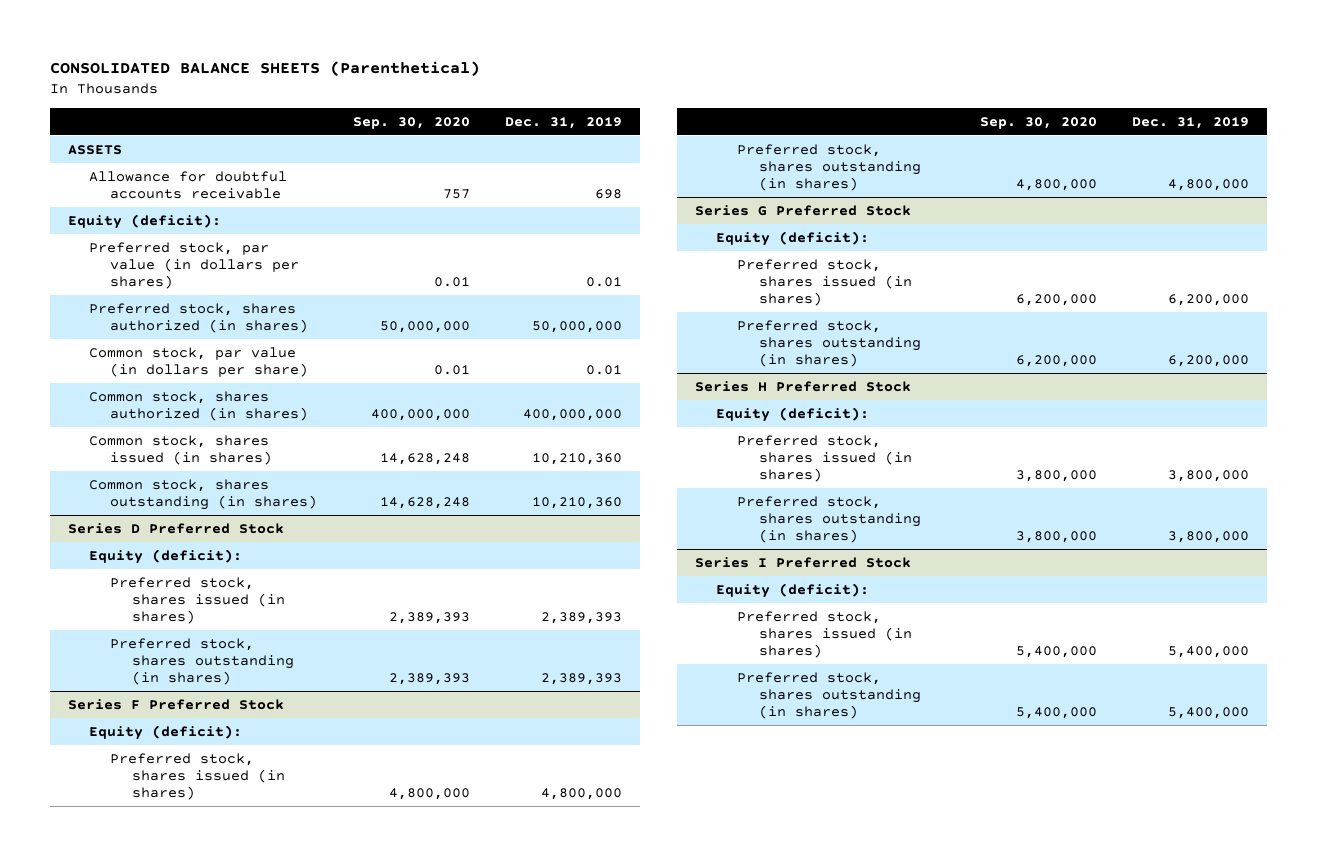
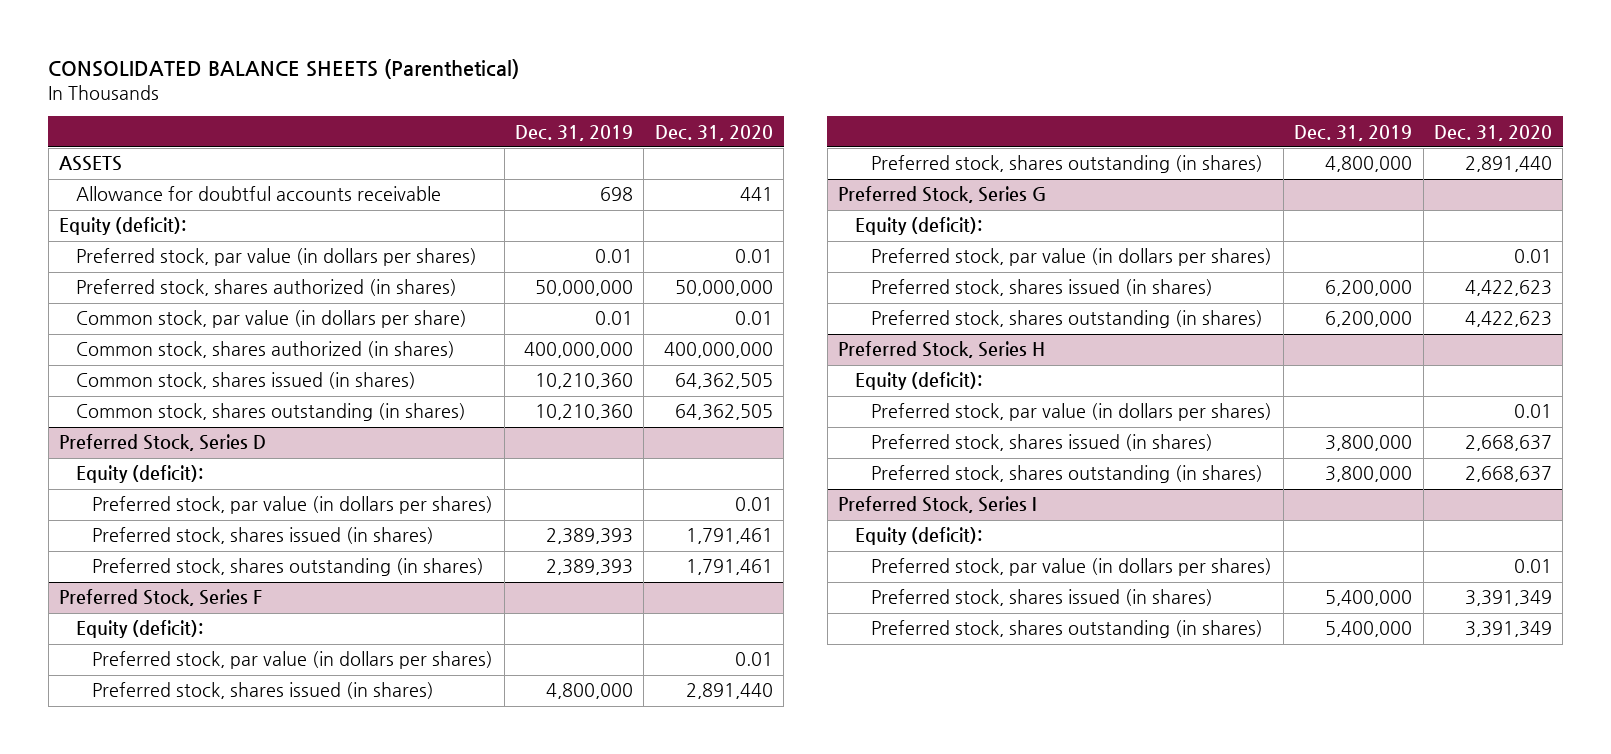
- | Sep. 30, 2020 | Dec. 31, 2019
+ | Dec. 31, 2019 | Dec. 31, 2020
- Series D Preferred Stock
+ Preferred Stock, Series D
+ Preferred stock, par value (in dollars per shares) | | 0.01
- Series F Preferred Stock
+ Preferred Stock, Series F
+ Preferred stock, par value (in dollars per shares) | | 0.01
- Series G Preferred Stock
+ Preferred Stock, Series G
+ Preferred stock, par value (in dollars per shares) | | 0.01
- Series H Preferred Stock
+ Preferred Stock, Series H
+ Preferred stock, par value (in dollars per shares) | | 0.01
- Series I Preferred Stock
+ Preferred Stock, Series I
+ Preferred stock, par value (in dollars per shares) | | 0.01

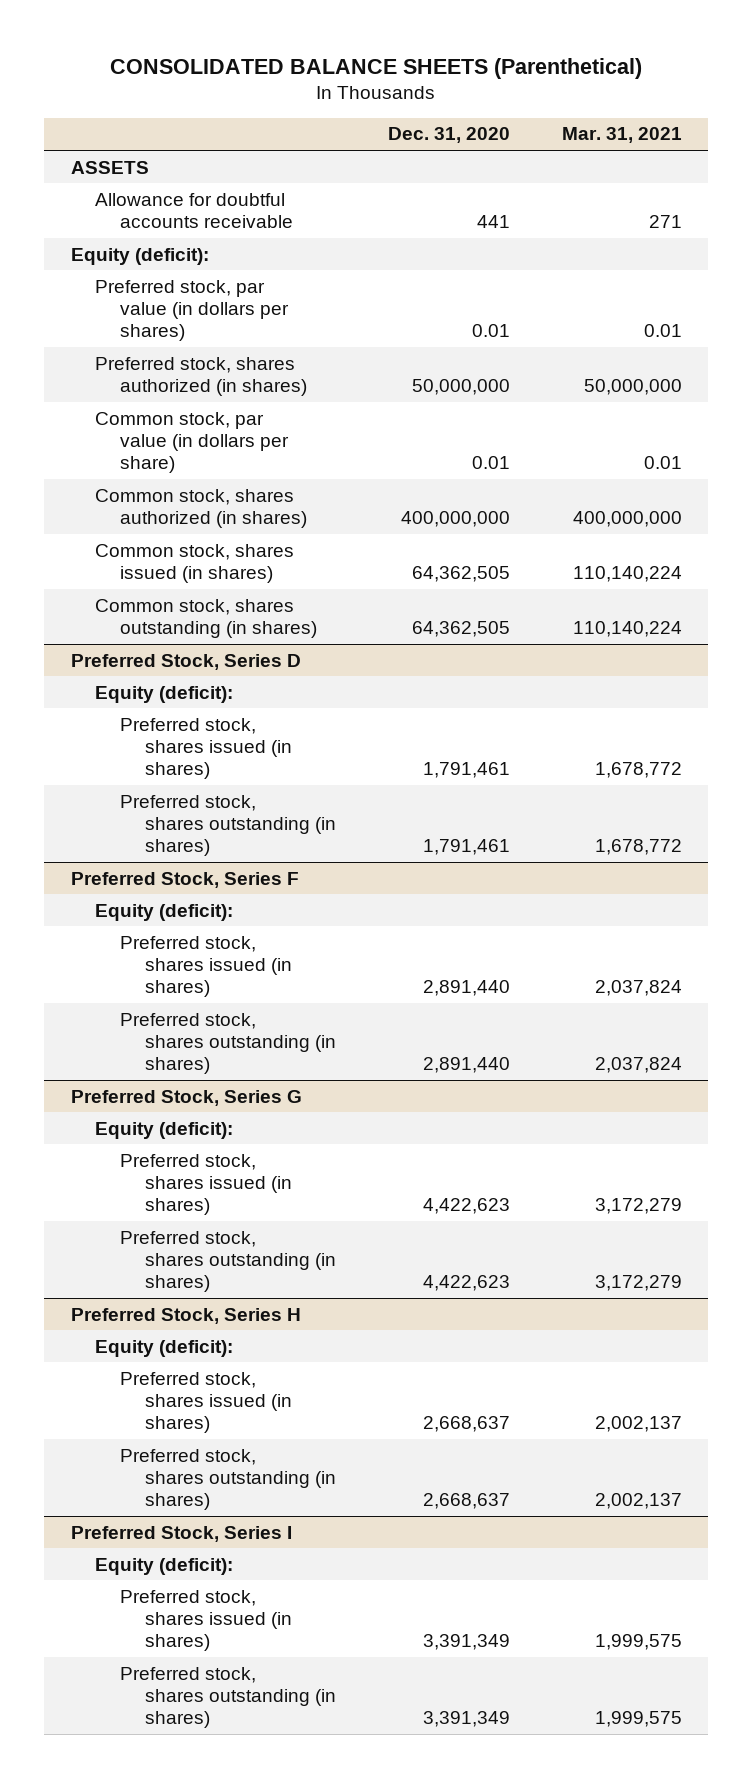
- | Dec. 31, 2019 | Dec. 31, 2020
+ | Dec. 31, 2020 | Mar. 31, 2021
@ Preferred Stock, Series D
- Preferred stock, par value (in dollars per shares) | | 0.01
@ Preferred Stock, Series F
- Preferred stock, par value (in dollars per shares) | | 0.01
@ Preferred Stock, Series G
- Preferred stock, par value (in dollars per shares) | | 0.01
@ Preferred Stock, Series H
- Preferred stock, par value (in dollars per shares) | | 0.01
@ Preferred Stock, Series I
- Preferred stock, par value (in dollars per shares) | | 0.01

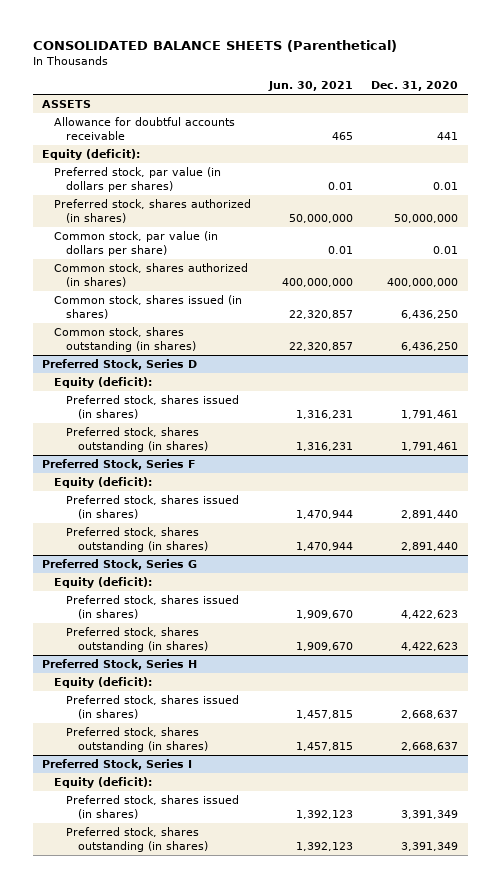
- | Dec. 31, 2020 | Mar. 31, 2021
+ | Jun. 30, 2021 | Dec. 31, 2020
- Common stock, shares issued (in shares) | 64,362,505 | 110,140,224
- Common stock, shares outstanding (in shares) | 64,362,505 | 110,140,224
+ Common stock, shares issued (in shares) | 22,320,857 | 6,436,250
+ Common stock, shares outstanding (in shares) | 22,320,857 | 6,436,250

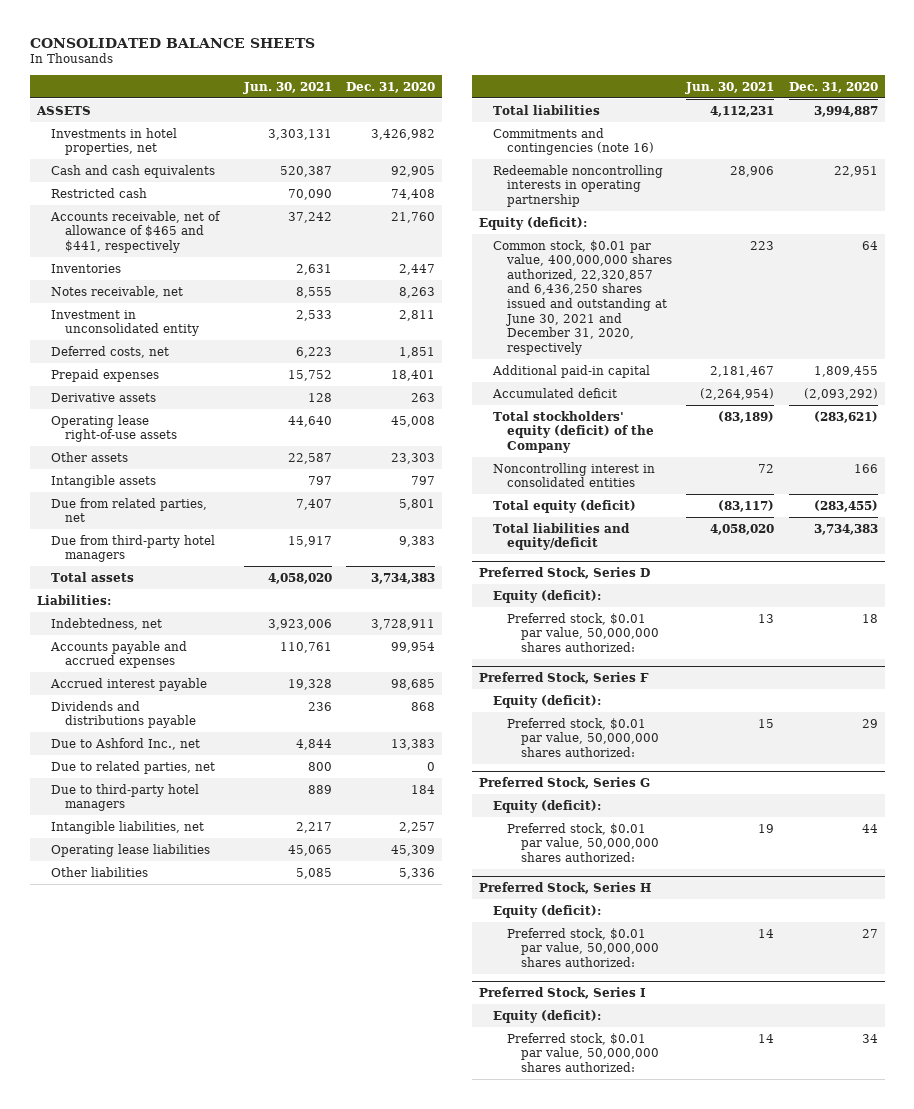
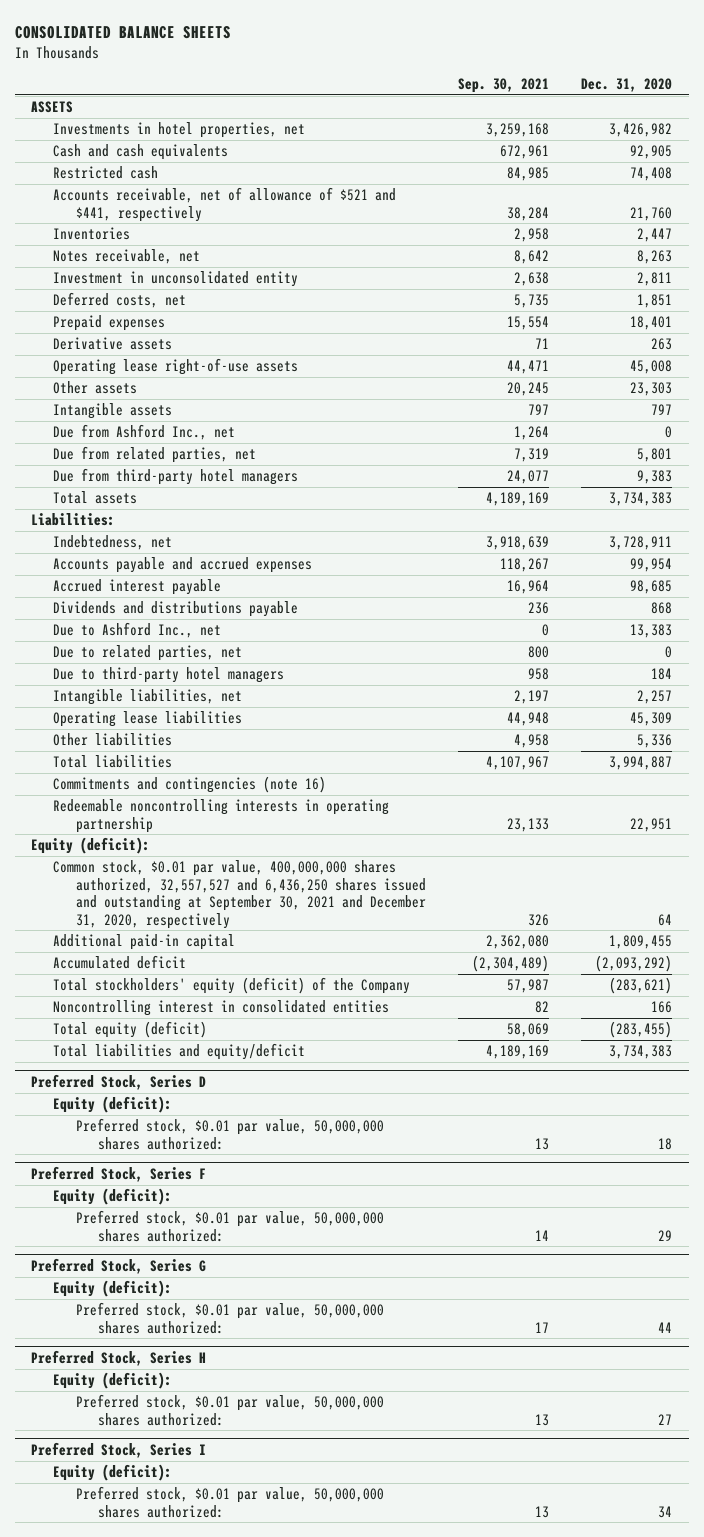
- | Jun. 30, 2021 | Dec. 31, 2020
+ | Sep. 30, 2021 | Dec. 31, 2020
- Accounts receivable, net of allowance of $465 and $441, respectively | 37,242 | 21,760
+ Accounts receivable, net of allowance of $521 and $441, respectively | 38,284 | 21,760
+ Due from Ashford Inc., net | 1,264 | 0
- Common stock, $0.01 par value, 400,000,000 shares authorized, 22,320,857 and 6,436,250 shares issued and outstanding at June 30, 2021 and December 31, 2020, respectively | 223 | 64
+ Common stock, $0.01 par value, 400,000,000 shares authorized, 32,557,527 and 6,436,250 shares issued and outstanding at September 30, 2021 and December 31, 2020, respectively | 326 | 64

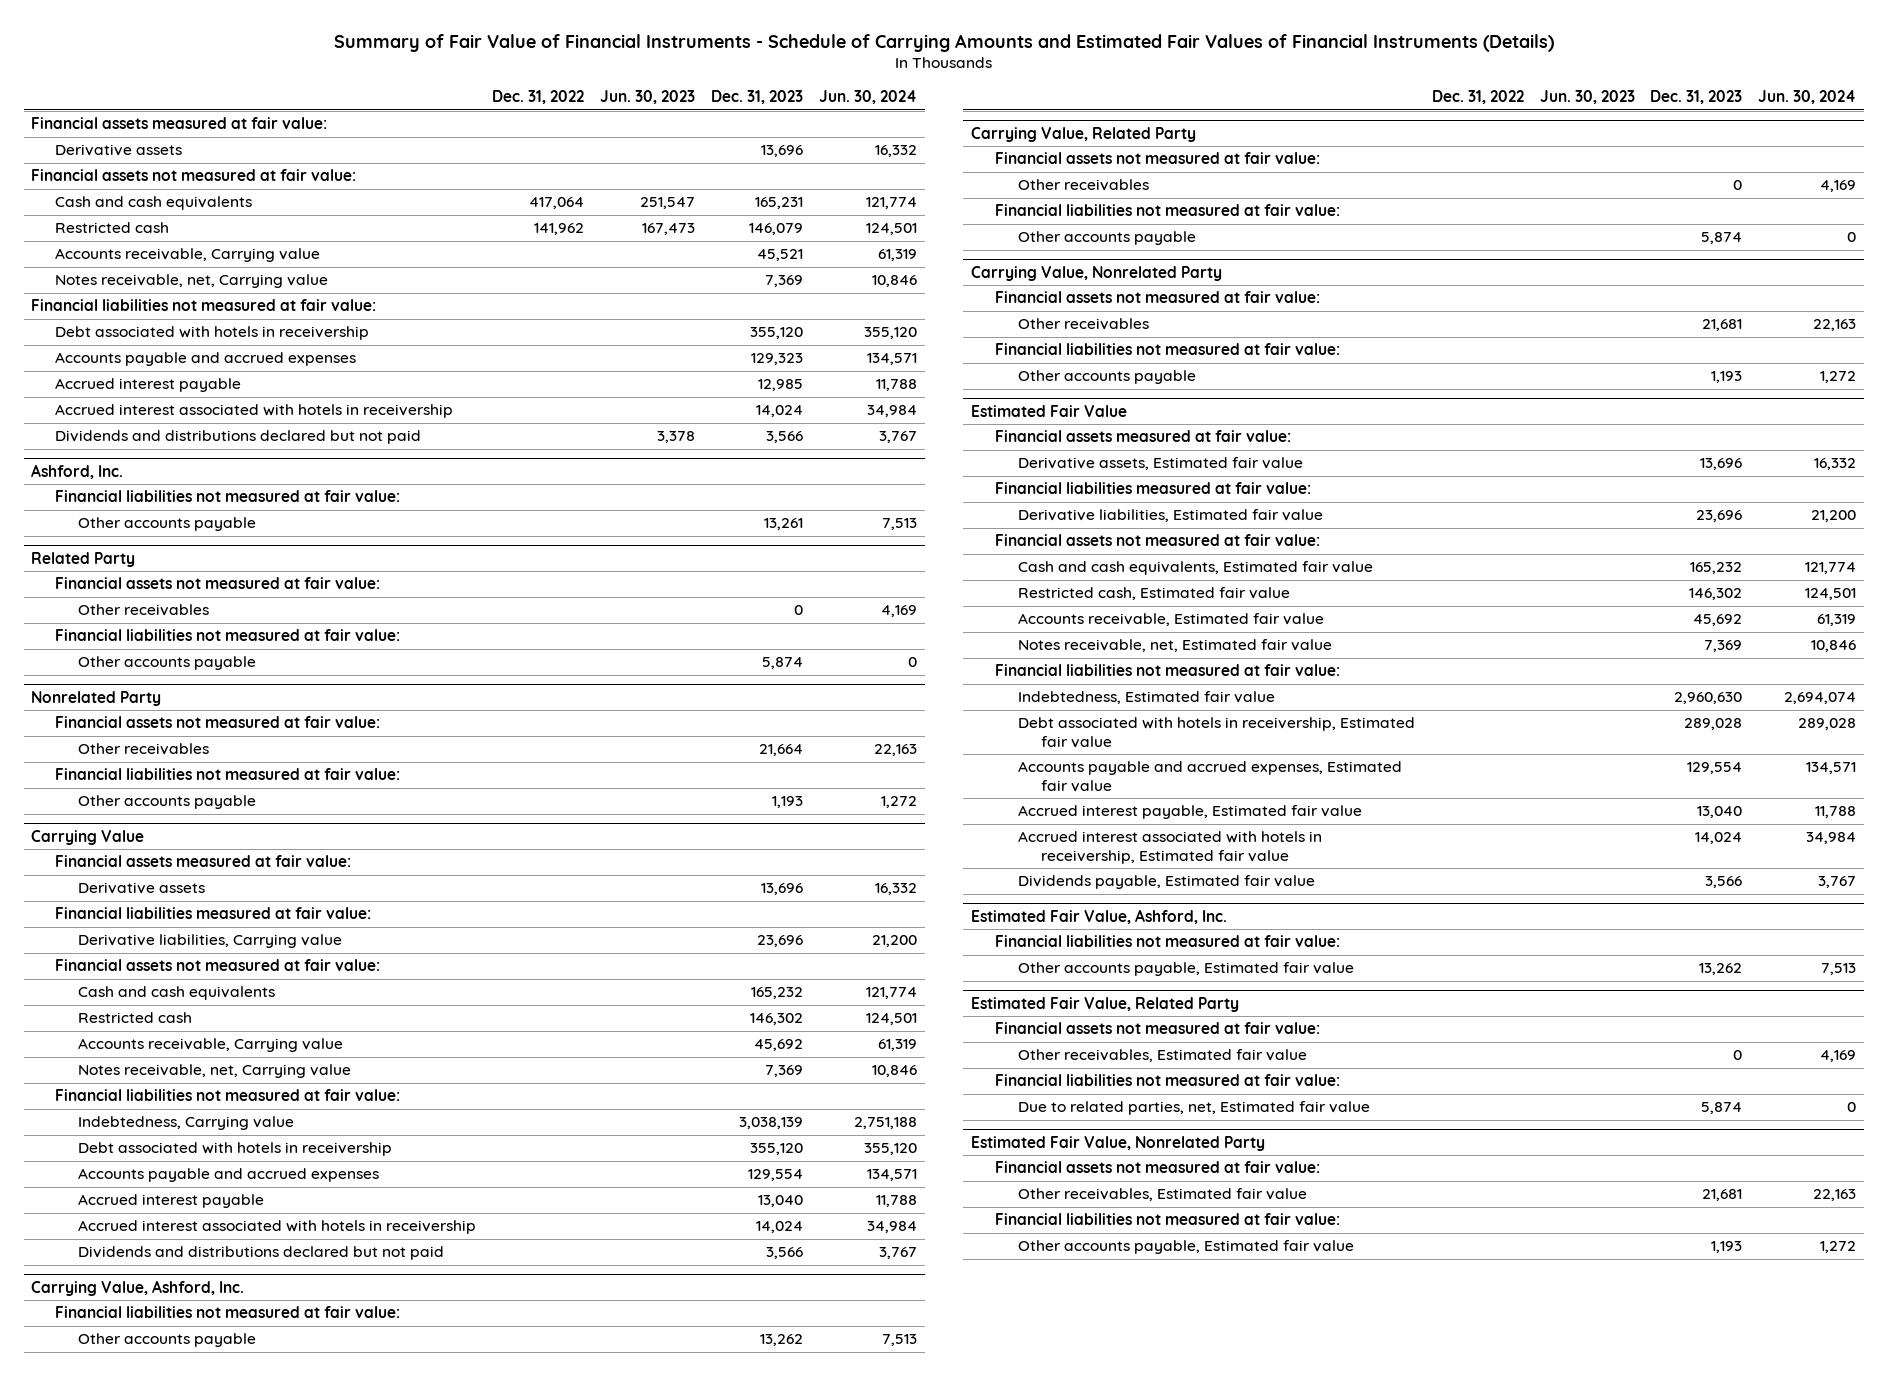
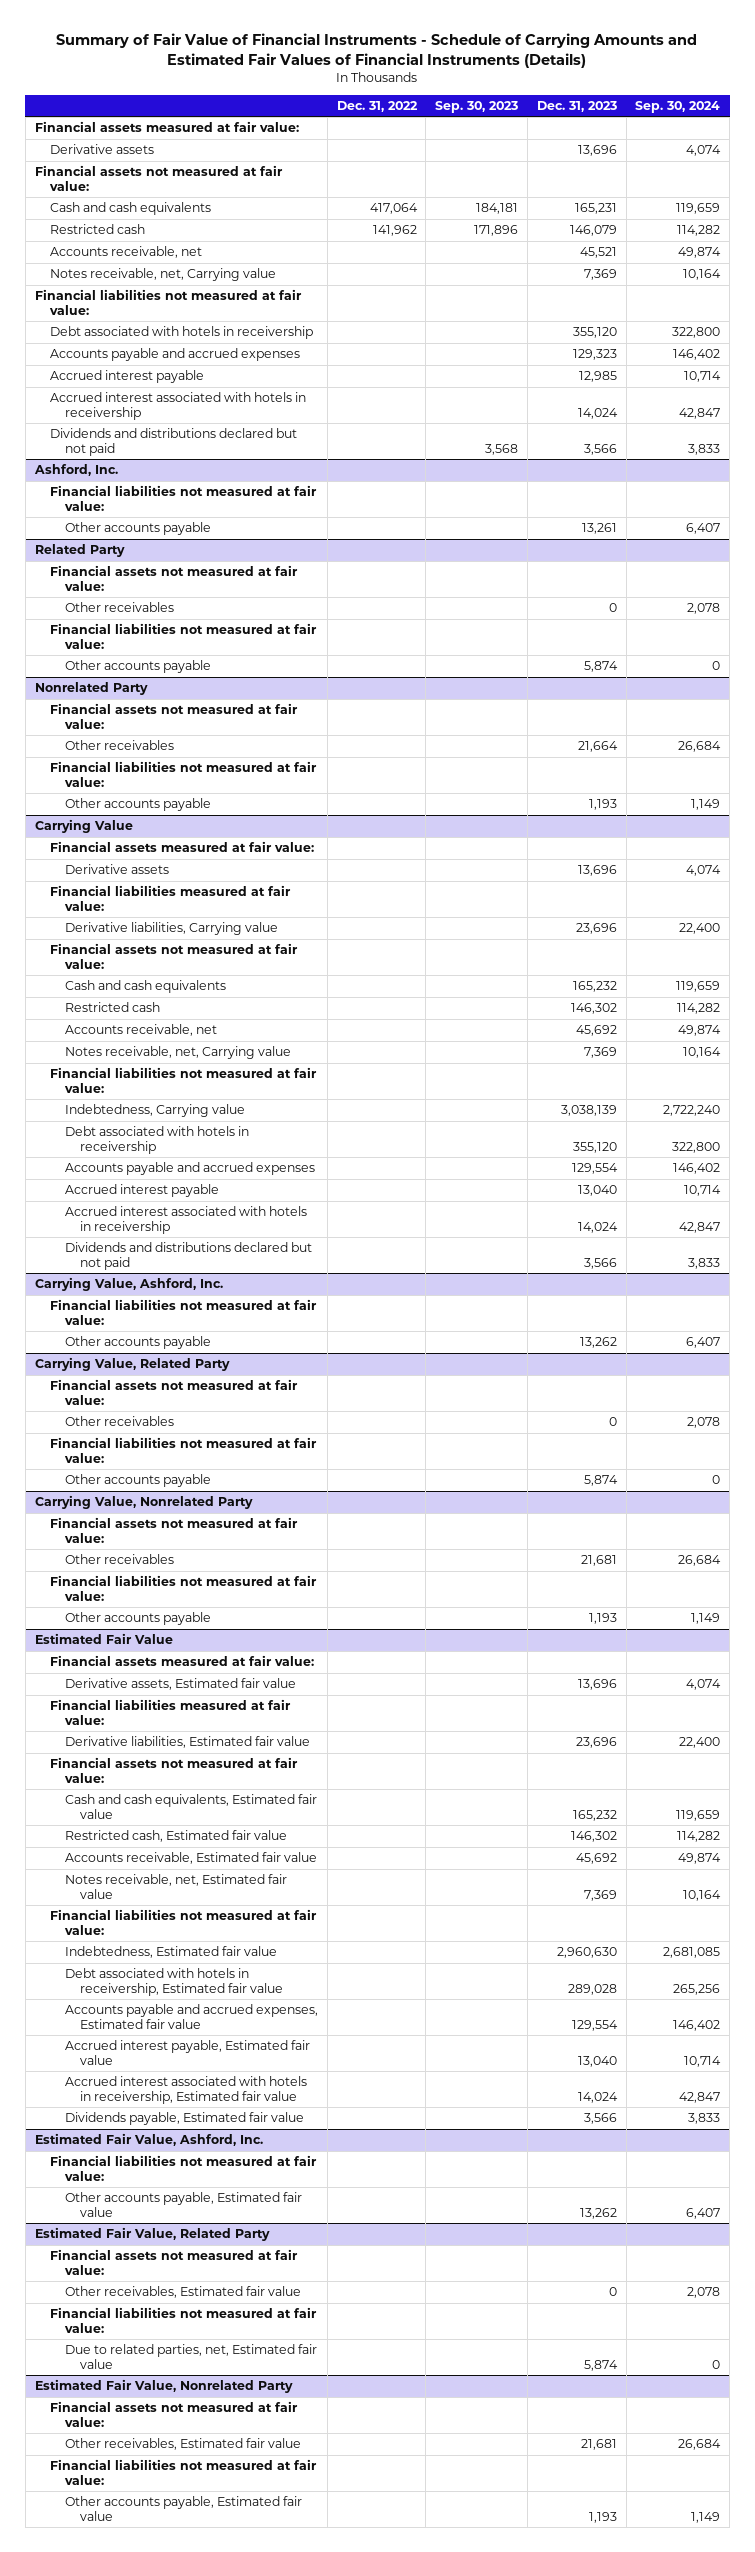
- | Dec. 31, 2022 | Jun. 30, 2023 | Dec. 31, 2023 | Jun. 30, 2024
+ | Dec. 31, 2022 | Sep. 30, 2023 | Dec. 31, 2023 | Sep. 30, 2024
- Accounts receivable, Carrying value | | | 45,521 | 61,319
+ Accounts receivable, net | | | 45,521 | 49,874
@ Carrying Value
- Accounts receivable, Carrying value | | | 45,692 | 61,319
+ Accounts receivable, net | | | 45,692 | 49,874

